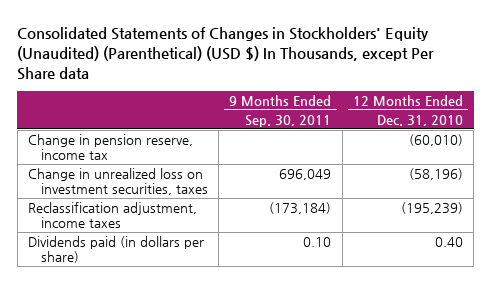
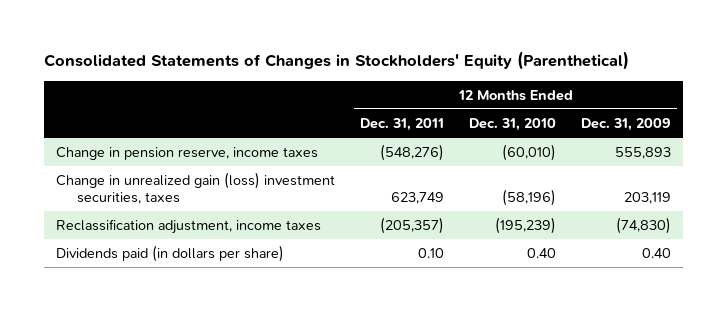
- Consolidated Statements of Changes in Stockholders' Equity (Unaudited) (Parenthetical) (USD $) In Thousands, except Per Share data
+ Consolidated Statements of Changes in Stockholders' Equity (Parenthetical)
- | 9 Months Ended Sep. 30, 2011 | 12 Months Ended Dec. 31, 2010
+ | 12 Months Ended Dec. 31, 2011 | 12 Months Ended Dec. 31, 2010 | 12 Months Ended Dec. 31, 2009
- Change in pension reserve, income tax | | (60,010)
- Change in unrealized loss on investment securities, taxes | 696,049 | (58,196)
+ Change in pension reserve, income taxes | (548,276) | (60,010) | 555,893
+ Change in unrealized gain (loss) investment securities, taxes | 623,749 | (58,196) | 203,119

